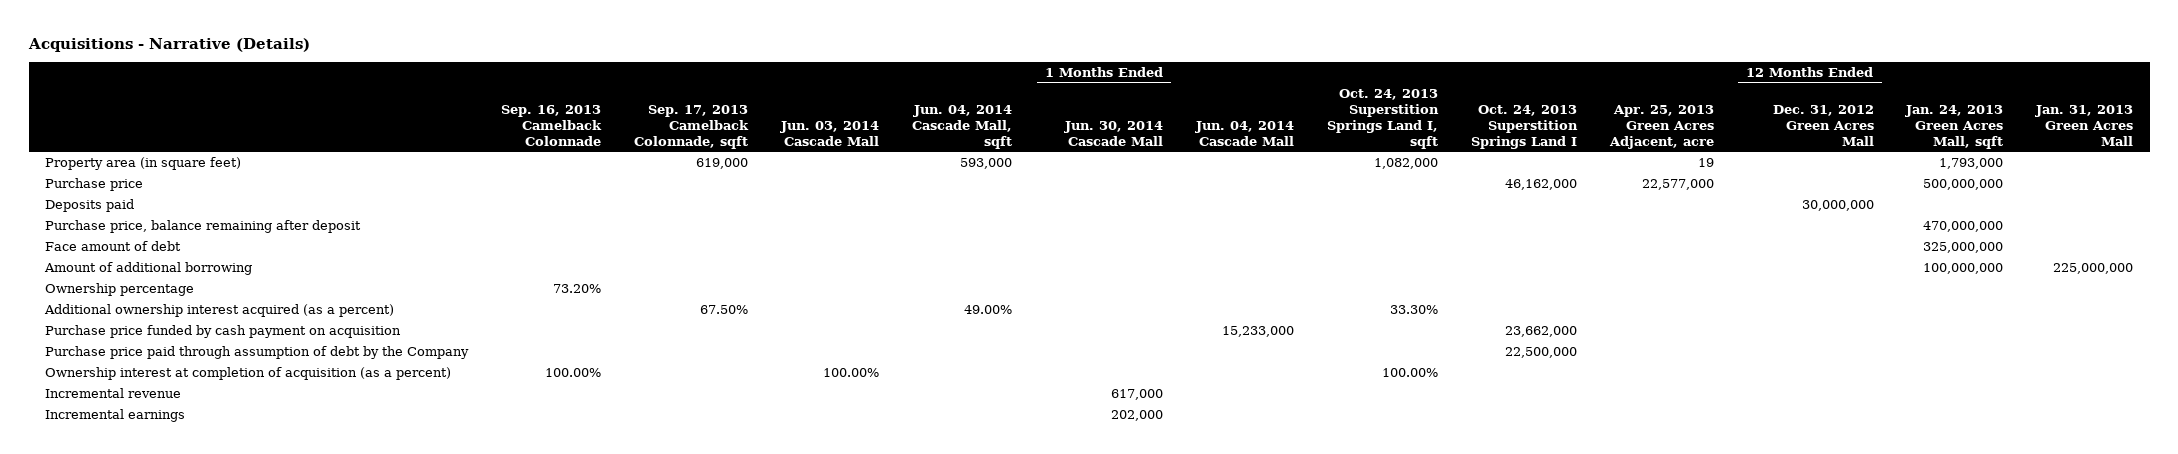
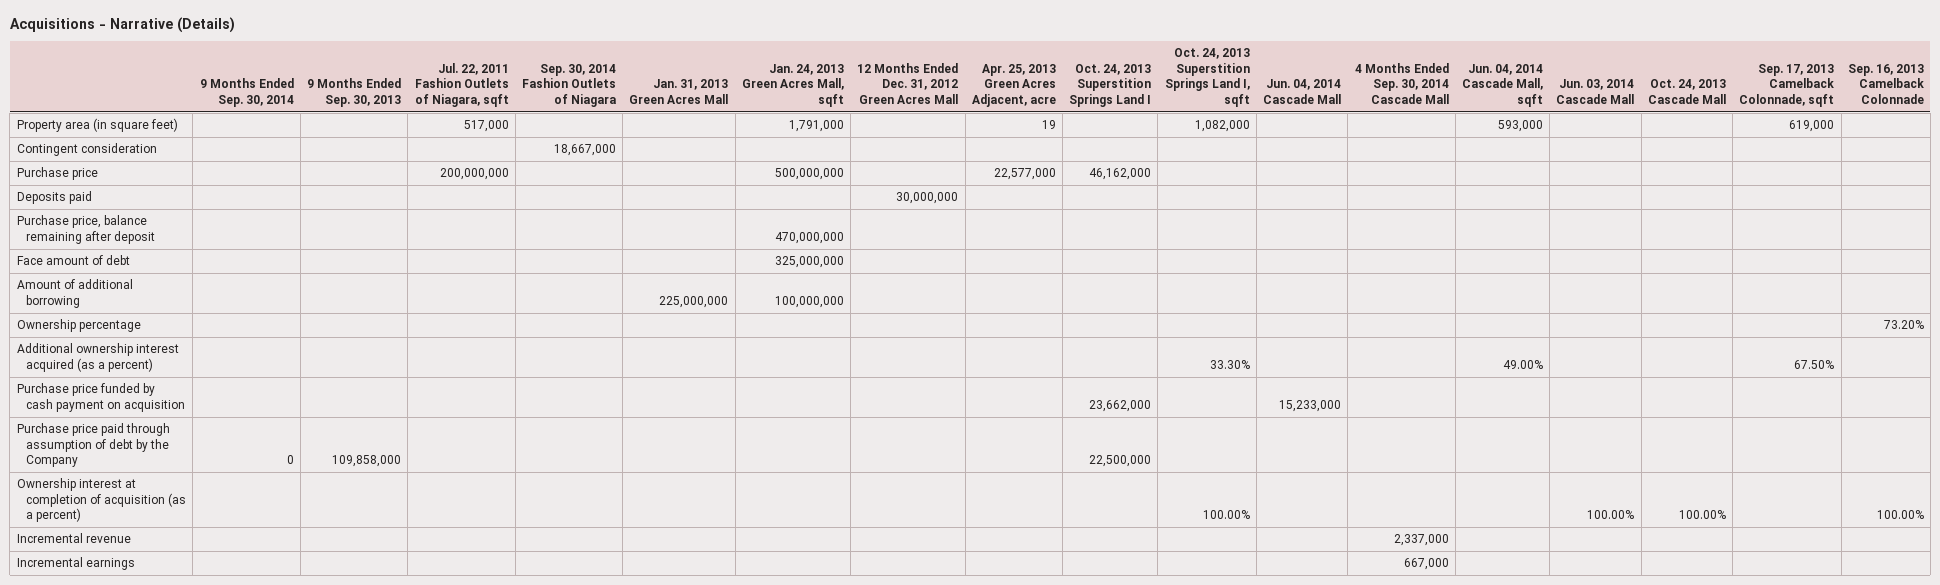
- | Sep. 16, 2013 Camelback Colonnade | Sep. 17, 2013 Camelback Colonnade, sqft | Jun. 03, 2014 Cascade Mall | Jun. 04, 2014 Cascade Mall, sqft | 1 Months Ended Jun. 30, 2014 Cascade Mall | Jun. 04, 2014 Cascade Mall | Oct. 24, 2013 Superstition Springs Land I, sqft | Oct. 24, 2013 Superstition Springs Land I | Apr. 25, 2013 Green Acres Adjacent, acre | 12 Months Ended Dec. 31, 2012 Green Acres Mall | Jan. 24, 2013 Green Acres Mall, sqft | Jan. 31, 2013 Green Acres Mall
+ | 9 Months Ended Sep. 30, 2014 | 9 Months Ended Sep. 30, 2013 | Jul. 22, 2011 Fashion Outlets of Niagara, sqft | Sep. 30, 2014 Fashion Outlets of Niagara | Jan. 31, 2013 Green Acres Mall | Jan. 24, 2013 Green Acres Mall, sqft | 12 Months Ended Dec. 31, 2012 Green Acres Mall | Apr. 25, 2013 Green Acres Adjacent, acre | Oct. 24, 2013 Superstition Springs Land I | Oct. 24, 2013 Superstition Springs Land I, sqft | Jun. 04, 2014 Cascade Mall | 4 Months Ended Sep. 30, 2014 Cascade Mall | Jun. 04, 2014 Cascade Mall, sqft | Jun. 03, 2014 Cascade Mall | Oct. 24, 2013 Cascade Mall | Sep. 17, 2013 Camelback Colonnade, sqft | Sep. 16, 2013 Camelback Colonnade
- Property area (in square feet) | | 619,000 | | 593,000 | | | 1,082,000 | | 19 | | 1,793,000 |
+ Property area (in square feet) | | | 517,000 | | | 1,791,000 | | 19 | | 1,082,000 | | | 593,000 | | | 619,000 |
+ Contingent consideration | | | | 18,667,000 | | | | | | | | | | | | |

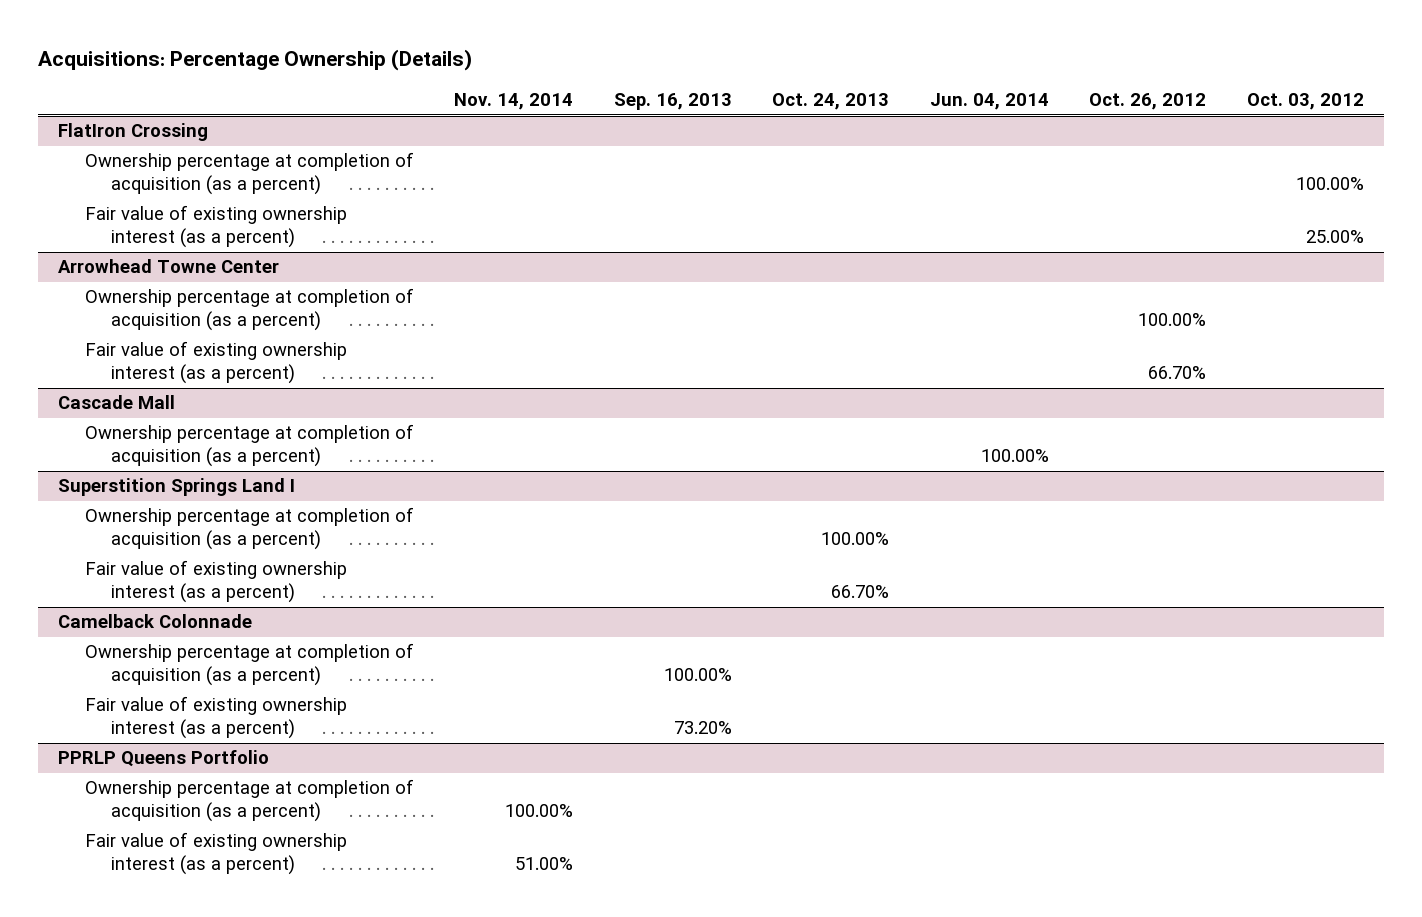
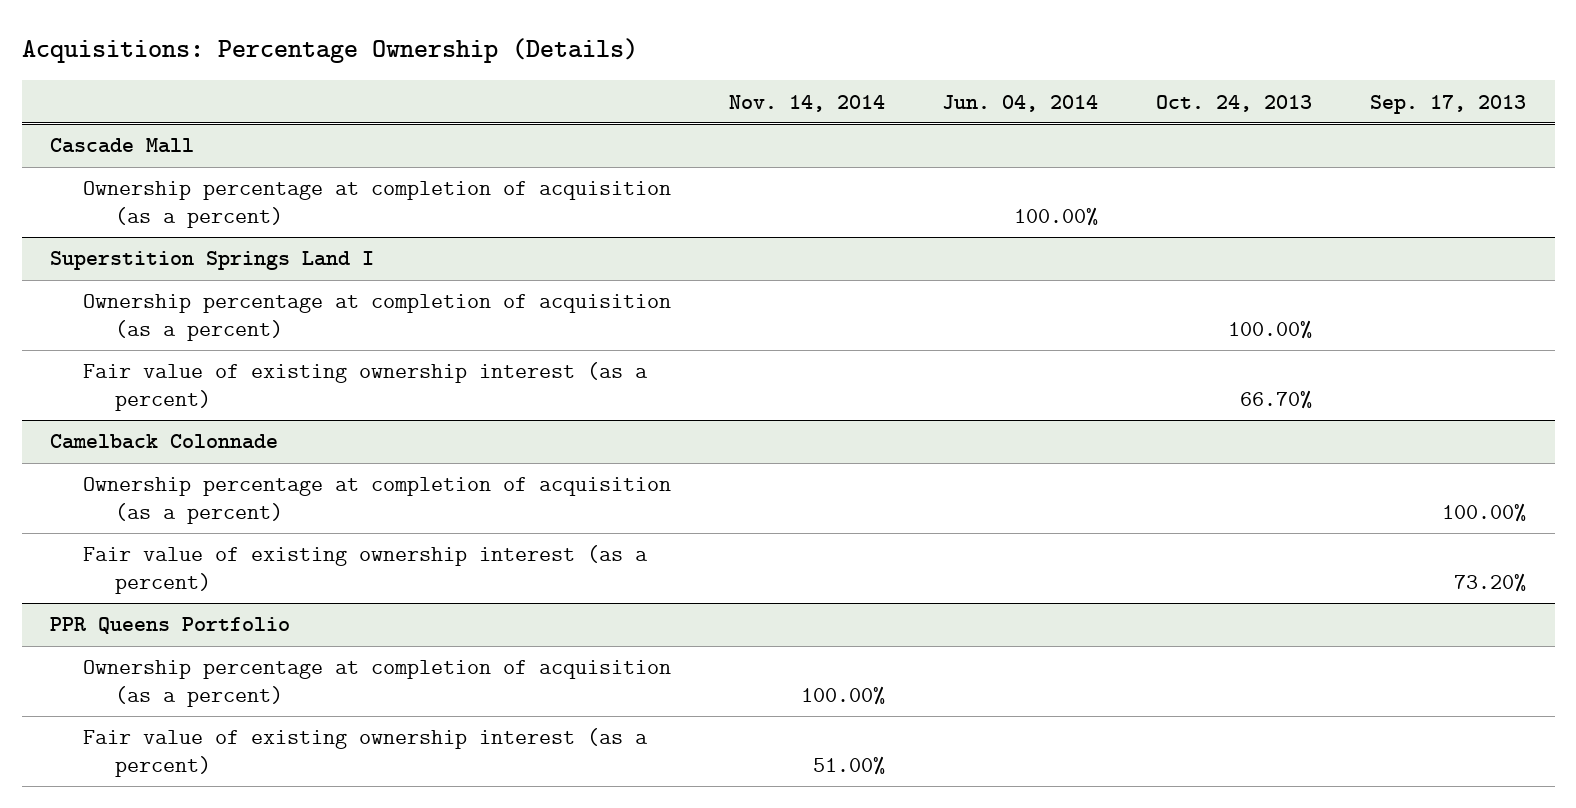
- | Nov. 14, 2014 | Sep. 16, 2013 | Oct. 24, 2013 | Jun. 04, 2014 | Oct. 26, 2012 | Oct. 03, 2012
+ | Nov. 14, 2014 | Jun. 04, 2014 | Oct. 24, 2013 | Sep. 17, 2013
- FlatIron Crossing
- Ownership percentage at completion of acquisition (as a percent) | | | | | | 100.00%
- Fair value of existing ownership interest (as a percent) | | | | | | 25.00%
- Arrowhead Towne Center
- Ownership percentage at completion of acquisition (as a percent) | | | | | 100.00% |
- Fair value of existing ownership interest (as a percent) | | | | | 66.70% |
- PPRLP Queens Portfolio
+ PPR Queens Portfolio

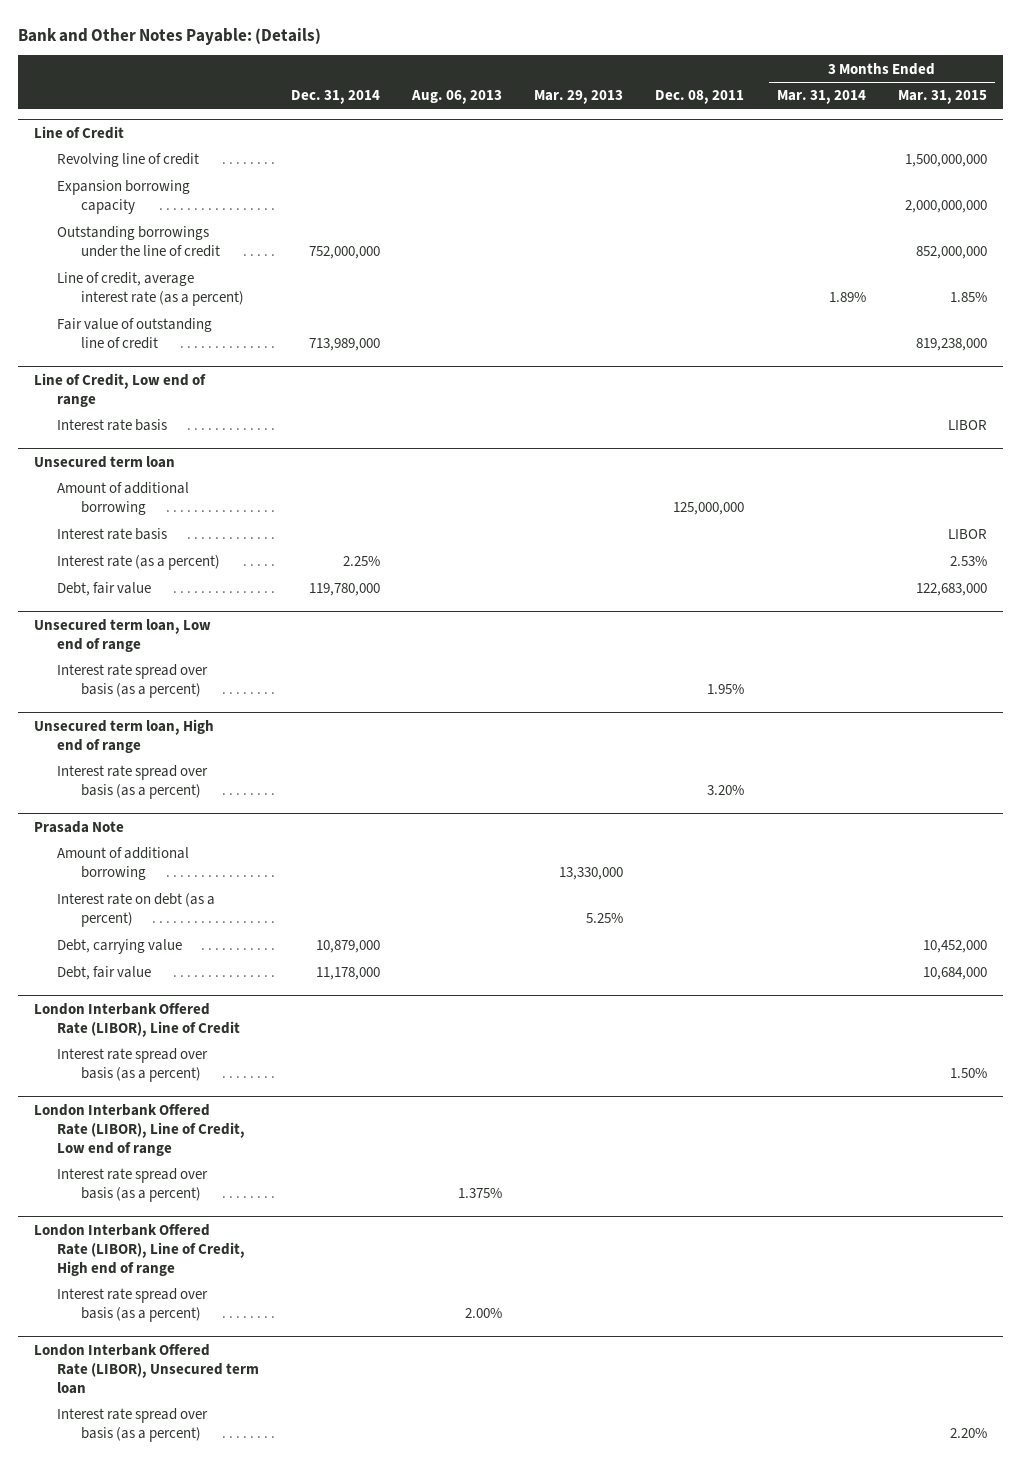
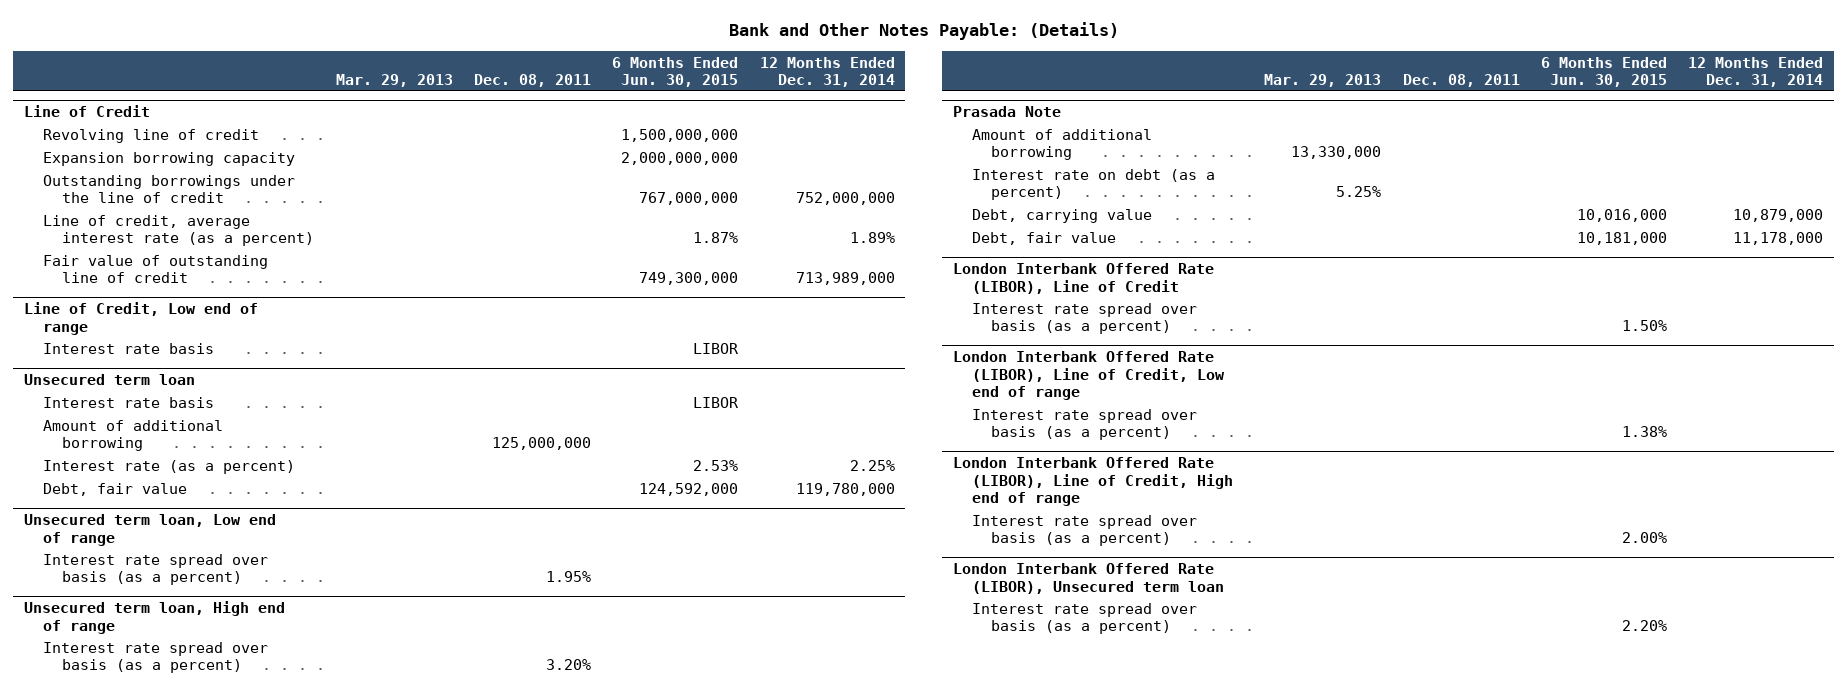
- | Dec. 31, 2014 | Aug. 06, 2013 | Mar. 29, 2013 | Dec. 08, 2011 | 3 Months Ended Mar. 31, 2014 | 3 Months Ended Mar. 31, 2015
+ | Mar. 29, 2013 | Dec. 08, 2011 | 6 Months Ended Jun. 30, 2015 | 12 Months Ended Dec. 31, 2014
@ Unsecured term loan
moved down: Amount of additional borrowing | | 125,000,000 | |

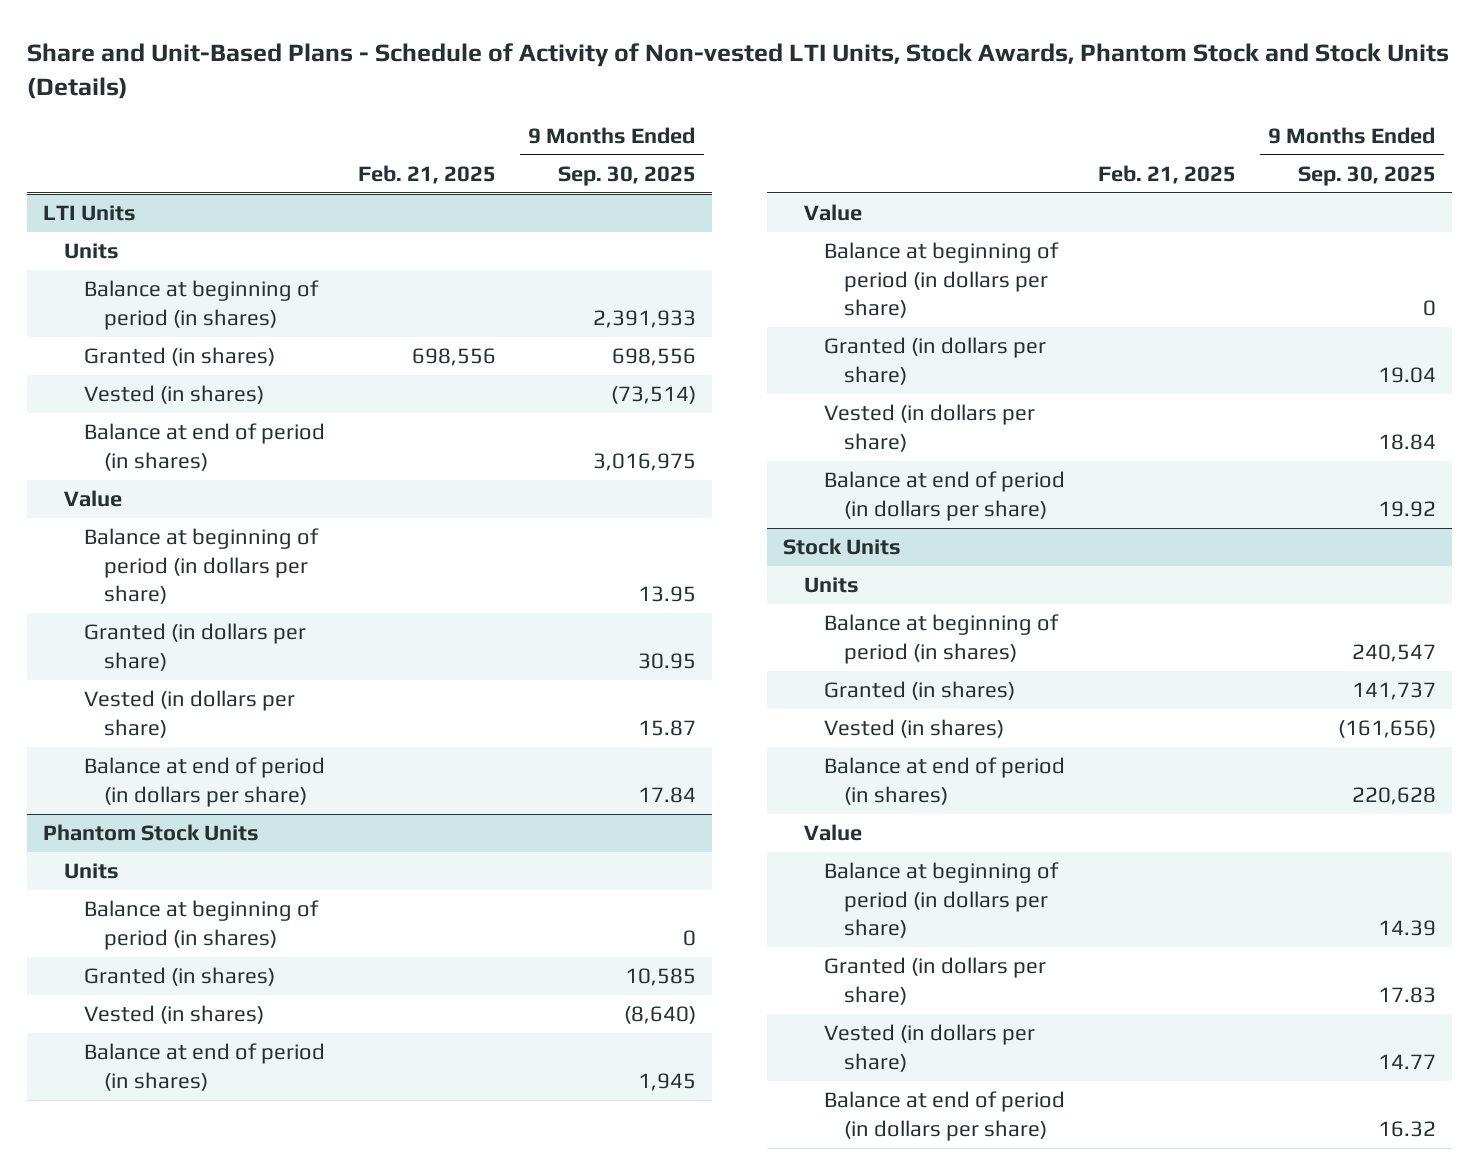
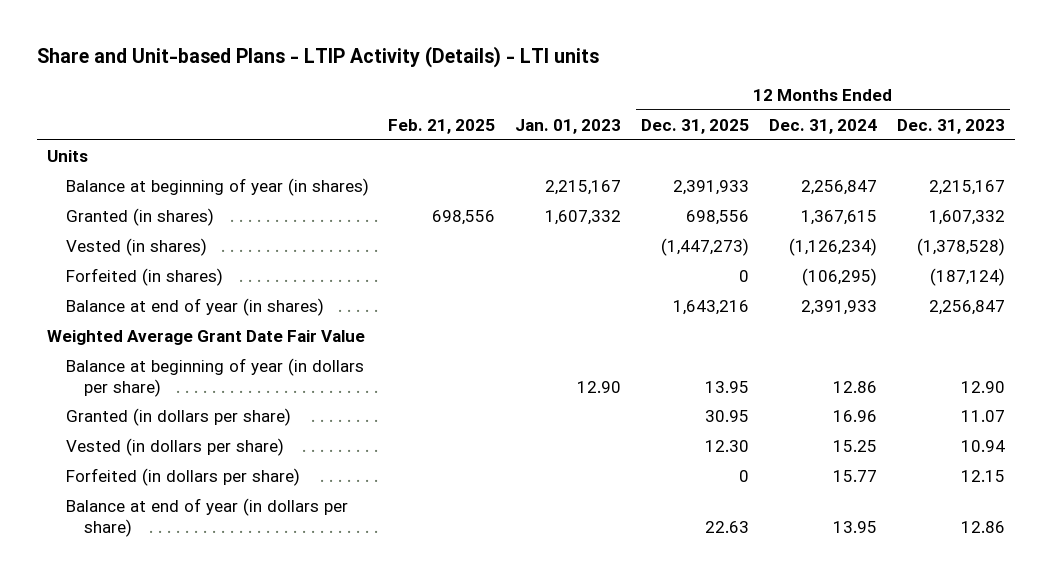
- Share and Unit-Based Plans - Schedule of Activity of Non-vested LTI Units, Stock Awards, Phantom Stock and Stock Units (Details)
+ Share and Unit-based Plans - LTIP Activity (Details) - LTI units
- | Feb. 21, 2025 | 9 Months Ended Sep. 30, 2025
+ | Feb. 21, 2025 | Jan. 01, 2023 | 12 Months Ended Dec. 31, 2025 | 12 Months Ended Dec. 31, 2024 | 12 Months Ended Dec. 31, 2023
- LTI Units
- Balance at beginning of period (in shares) | | 2,391,933
+ Balance at beginning of year (in shares) | | 2,215,167 | 2,391,933 | 2,256,847 | 2,215,167
- Balance at end of period (in shares) | | 3,016,975
- Value
- Balance at beginning of period (in dollars per share) | | 13.95
+ Forfeited (in shares) | | | 0 | (106,295) | (187,124)
+ Balance at end of year (in shares) | | | 1,643,216 | 2,391,933 | 2,256,847
+ Weighted Average Grant Date Fair Value
+ Balance at beginning of year (in dollars per share) | | 12.90 | 13.95 | 12.86 | 12.90
- Balance at end of period (in dollars per share) | | 17.84
- Phantom Stock Units
- Units
- Balance at beginning of period (in shares) | | 0
- Granted (in shares) | | 10,585
- Vested (in shares) | | (8,640)
- Balance at end of period (in shares) | | 1,945
- Value
- Balance at beginning of period (in dollars per share) | | 0
- Granted (in dollars per share) | | 19.04
- Vested (in dollars per share) | | 18.84
- Balance at end of period (in dollars per share) | | 19.92
- Stock Units
- Units
- Balance at beginning of period (in shares) | | 240,547
- Granted (in shares) | | 141,737
- Vested (in shares) | | (161,656)
- Balance at end of period (in shares) | | 220,628
- Value
- Balance at beginning of period (in dollars per share) | | 14.39
- Granted (in dollars per share) | | 17.83
- Vested (in dollars per share) | | 14.77
- Balance at end of period (in dollars per share) | | 16.32
+ Forfeited (in dollars per share) | | | 0 | 15.77 | 12.15
+ Balance at end of year (in dollars per share) | | | 22.63 | 13.95 | 12.86

